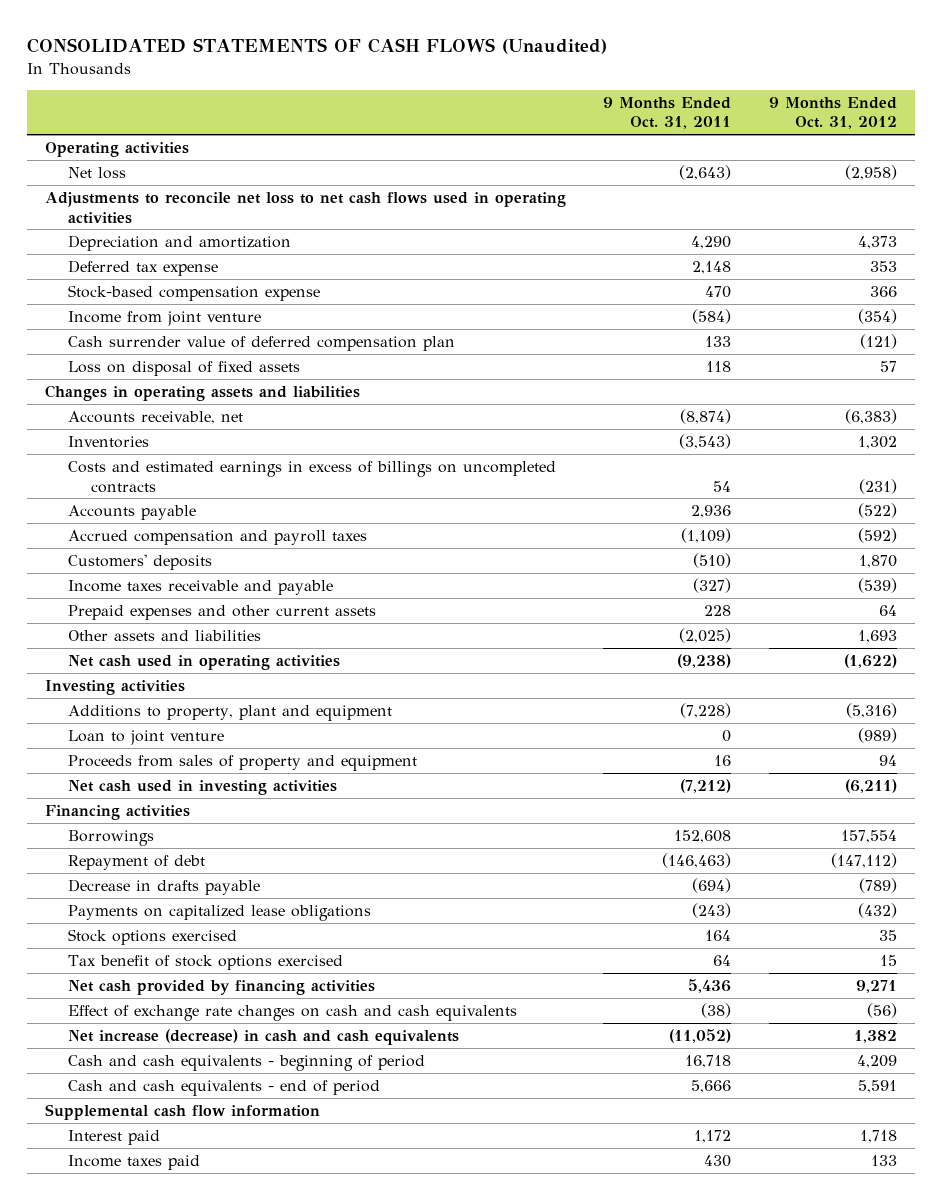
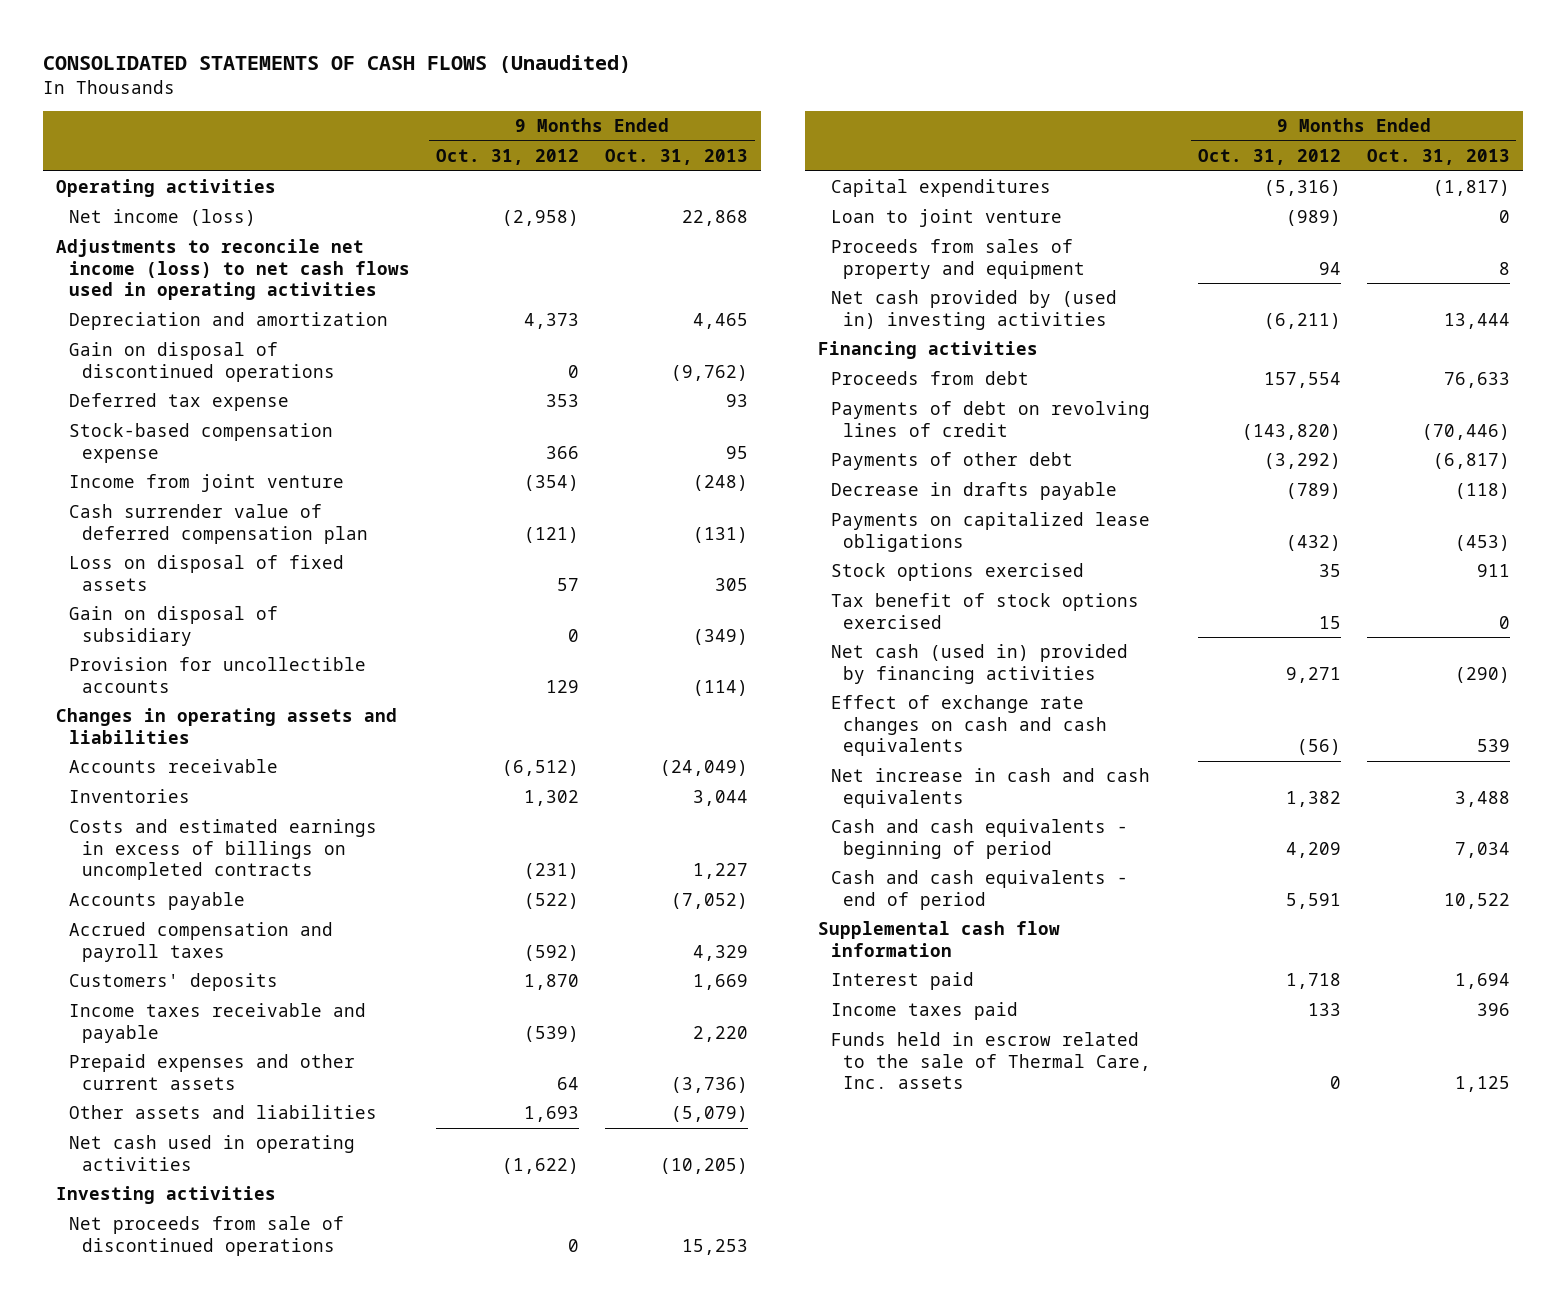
- | 9 Months Ended Oct. 31, 2011 | 9 Months Ended Oct. 31, 2012
+ | 9 Months Ended Oct. 31, 2012 | 9 Months Ended Oct. 31, 2013
- Net loss | (2,643) | (2,958)
- Adjustments to reconcile net loss to net cash flows used in operating activities
+ Net income (loss) | (2,958) | 22,868
+ Adjustments to reconcile net income (loss) to net cash flows used in operating activities
+ Gain on disposal of discontinued operations | 0 | (9,762)
+ Gain on disposal of subsidiary | 0 | (349)
+ Provision for uncollectible accounts | 129 | (114)
- Accounts receivable, net | (8,874) | (6,383)
+ Accounts receivable | (6,512) | (24,049)
- Additions to property, plant and equipment | (7,228) | (5,316)
+ Net proceeds from sale of discontinued operations | 0 | 15,253
+ Capital expenditures | (5,316) | (1,817)
- Net cash used in investing activities | (7,212) | (6,211)
+ Net cash provided by (used in) investing activities | (6,211) | 13,444
- Borrowings | 152,608 | 157,554
- Repayment of debt | (146,463) | (147,112)
+ Proceeds from debt | 157,554 | 76,633
+ Payments of debt on revolving lines of credit | (143,820) | (70,446)
+ Payments of other debt | (3,292) | (6,817)
- Net cash provided by financing activities | 5,436 | 9,271
+ Net cash (used in) provided by financing activities | 9,271 | (290)
- Net increase (decrease) in cash and cash equivalents | (11,052) | 1,382
+ Net increase in cash and cash equivalents | 1,382 | 3,488
+ Funds held in escrow related to the sale of Thermal Care, Inc. assets | 0 | 1,125

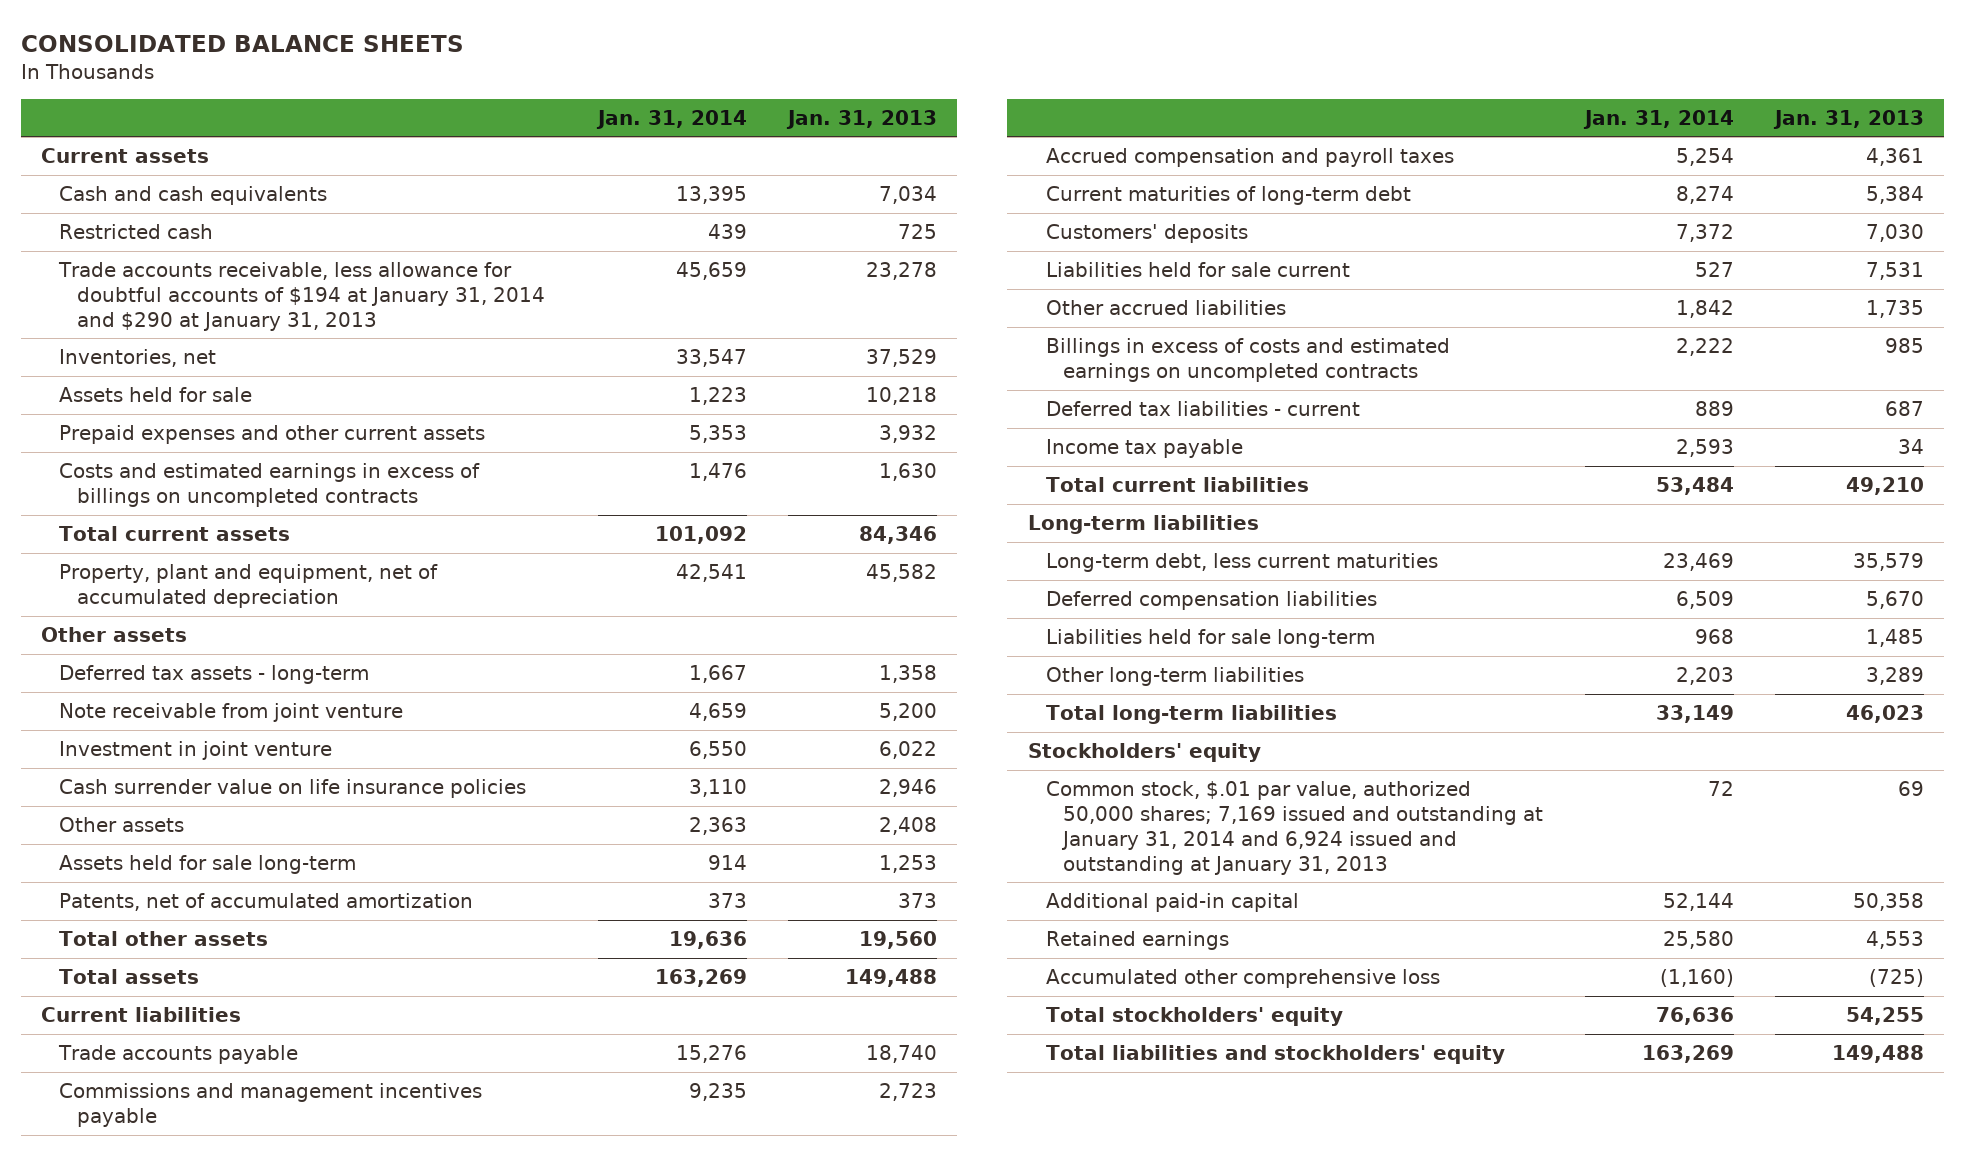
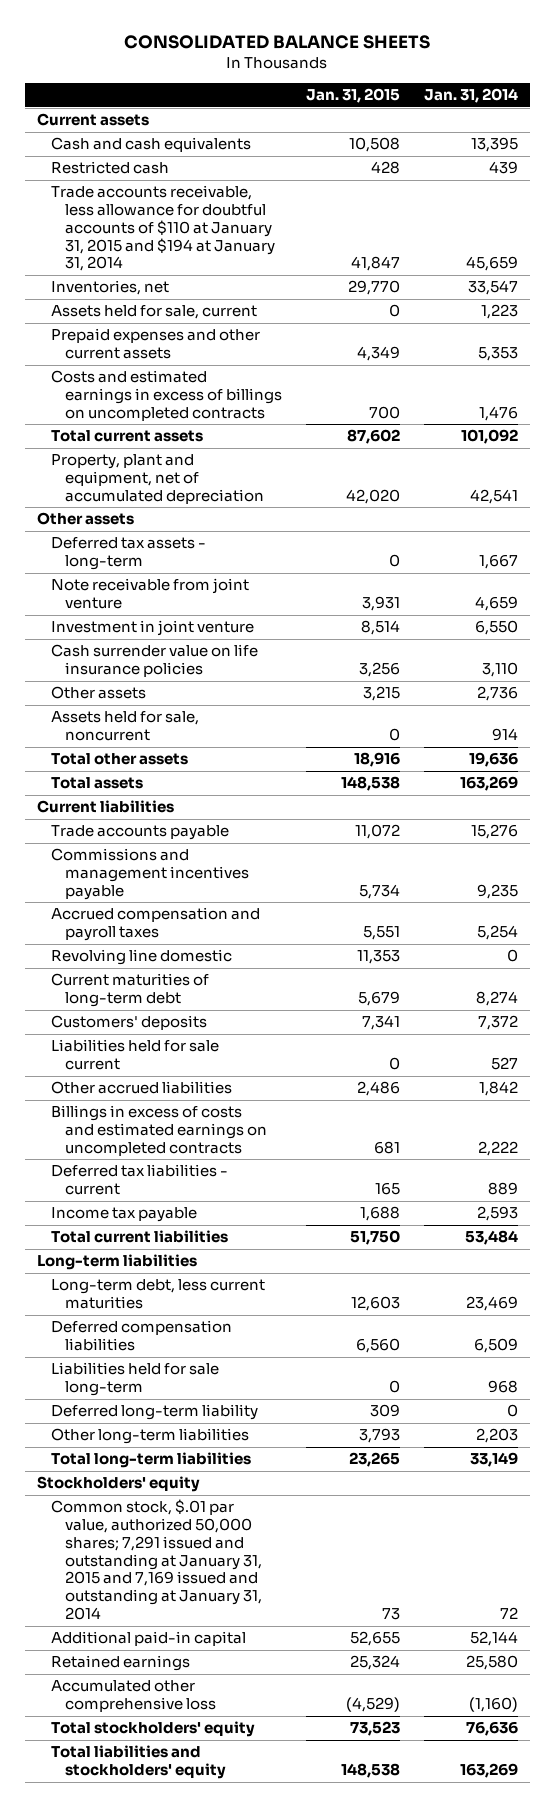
- | Jan. 31, 2014 | Jan. 31, 2013
+ | Jan. 31, 2015 | Jan. 31, 2014
- Trade accounts receivable, less allowance for doubtful accounts of $194 at January 31, 2014 and $290 at January 31, 2013 | 45,659 | 23,278
+ Trade accounts receivable, less allowance for doubtful accounts of $110 at January 31, 2015 and $194 at January 31, 2014 | 41,847 | 45,659
- Assets held for sale | 1,223 | 10,218
+ Assets held for sale, current | 0 | 1,223
- Other assets | 2,363 | 2,408
- Assets held for sale long-term | 914 | 1,253
- Patents, net of accumulated amortization | 373 | 373
+ Other assets | 3,215 | 2,736
+ Assets held for sale, noncurrent | 0 | 914
+ Revolving line domestic | 11,353 | 0
+ Deferred long-term liability | 309 | 0
- Common stock, $.01 par value, authorized 50,000 shares; 7,169 issued and outstanding at January 31, 2014 and 6,924 issued and outstanding at January 31, 2013 | 72 | 69
+ Common stock, $.01 par value, authorized 50,000 shares; 7,291 issued and outstanding at January 31, 2015 and 7,169 issued and outstanding at January 31, 2014 | 73 | 72

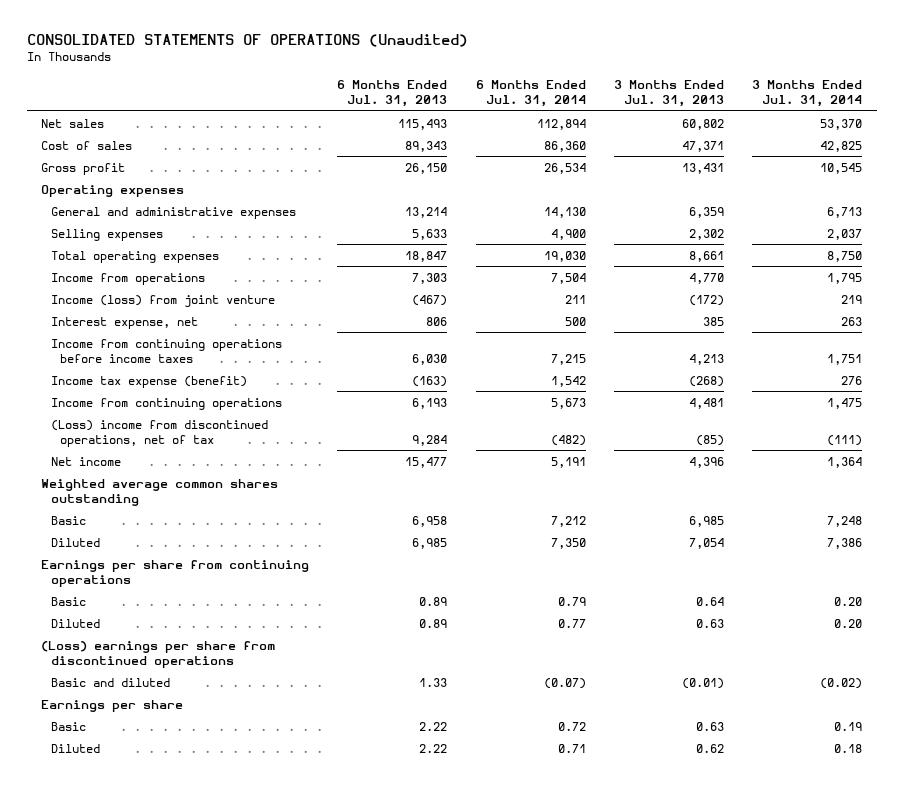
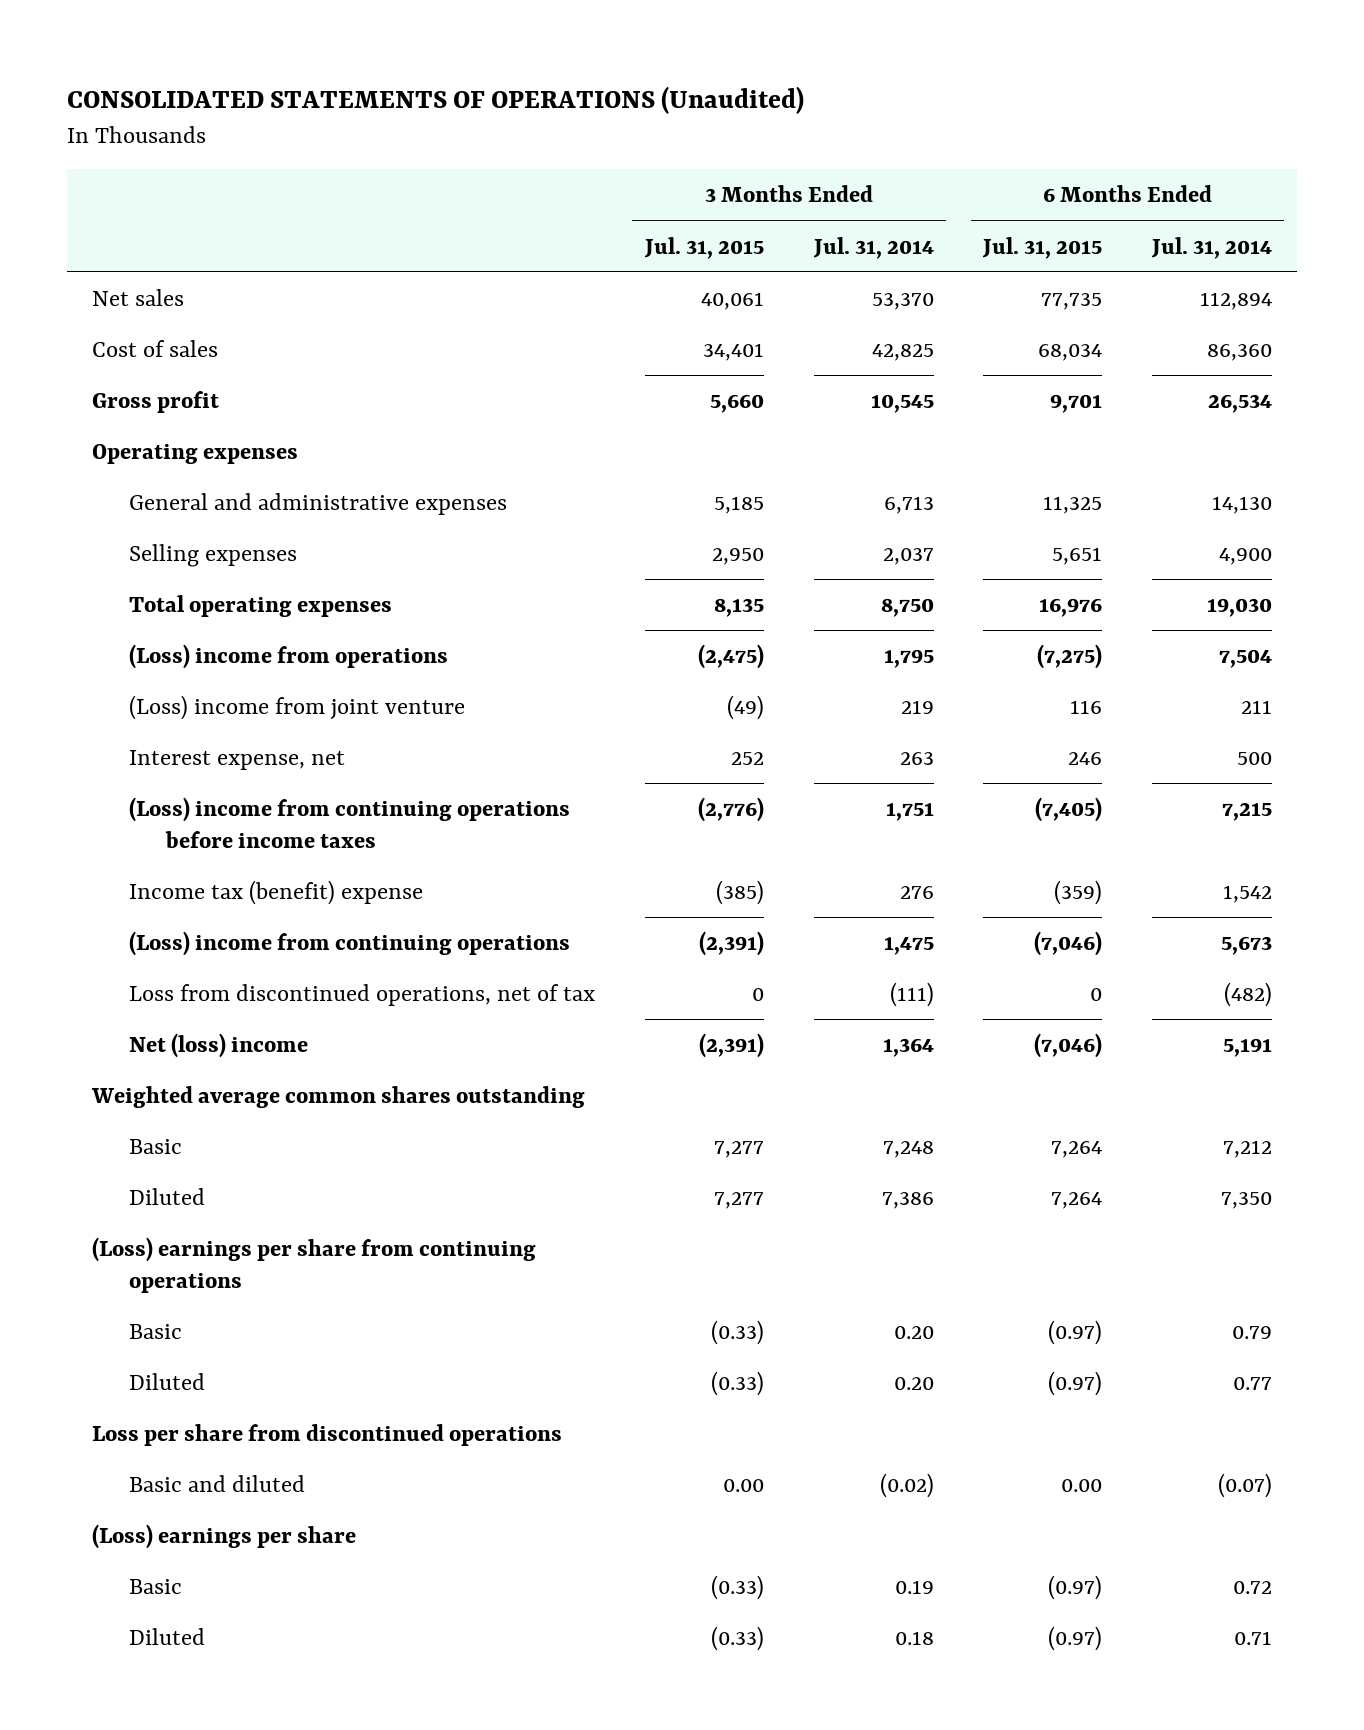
- | 6 Months Ended Jul. 31, 2013 | 6 Months Ended Jul. 31, 2014 | 3 Months Ended Jul. 31, 2013 | 3 Months Ended Jul. 31, 2014
+ | 3 Months Ended Jul. 31, 2015 | 3 Months Ended Jul. 31, 2014 | 6 Months Ended Jul. 31, 2015 | 6 Months Ended Jul. 31, 2014
- Income from operations | 7,303 | 7,504 | 4,770 | 1,795
- Income (loss) from joint venture | (467) | 211 | (172) | 219
+ (Loss) income from operations | (2,475) | 1,795 | (7,275) | 7,504
+ (Loss) income from joint venture | (49) | 219 | 116 | 211
- Income from continuing operations before income taxes | 6,030 | 7,215 | 4,213 | 1,751
- Income tax expense (benefit) | (163) | 1,542 | (268) | 276
- Income from continuing operations | 6,193 | 5,673 | 4,481 | 1,475
- (Loss) income from discontinued operations, net of tax | 9,284 | (482) | (85) | (111)
- Net income | 15,477 | 5,191 | 4,396 | 1,364
+ (Loss) income from continuing operations before income taxes | (2,776) | 1,751 | (7,405) | 7,215
+ Income tax (benefit) expense | (385) | 276 | (359) | 1,542
+ (Loss) income from continuing operations | (2,391) | 1,475 | (7,046) | 5,673
+ Loss from discontinued operations, net of tax | 0 | (111) | 0 | (482)
+ Net (loss) income | (2,391) | 1,364 | (7,046) | 5,191
- Earnings per share from continuing operations
+ (Loss) earnings per share from continuing operations
- (Loss) earnings per share from discontinued operations
+ Loss per share from discontinued operations
- Earnings per share
+ (Loss) earnings per share

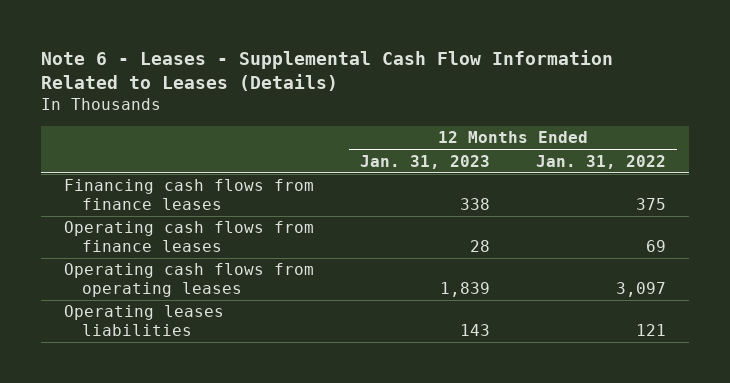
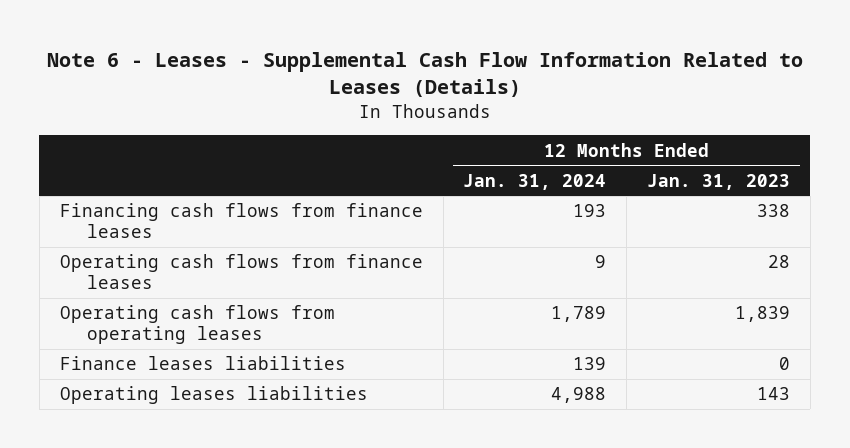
- | 12 Months Ended Jan. 31, 2023 | 12 Months Ended Jan. 31, 2022
+ | 12 Months Ended Jan. 31, 2024 | 12 Months Ended Jan. 31, 2023
+ Finance leases liabilities | 139 | 0

